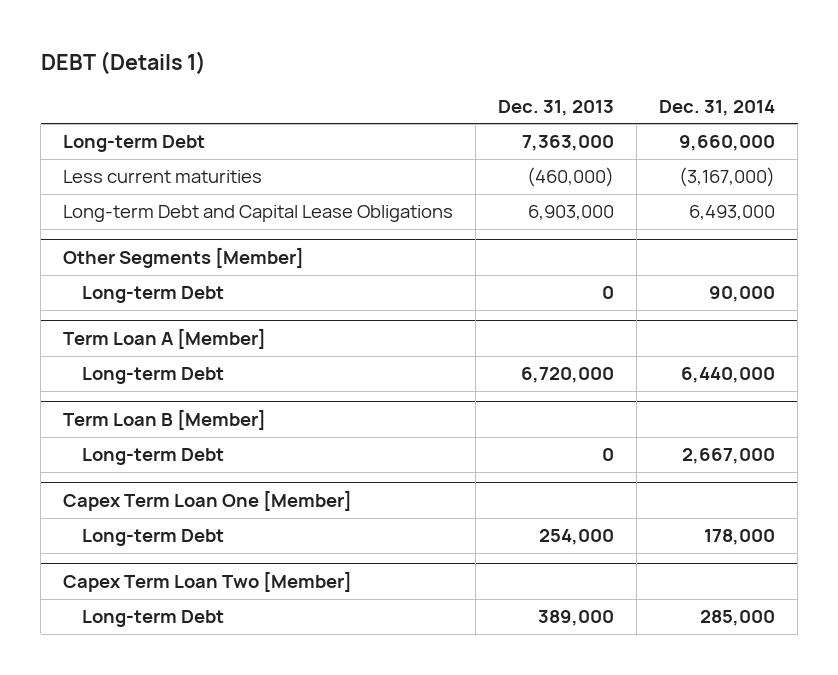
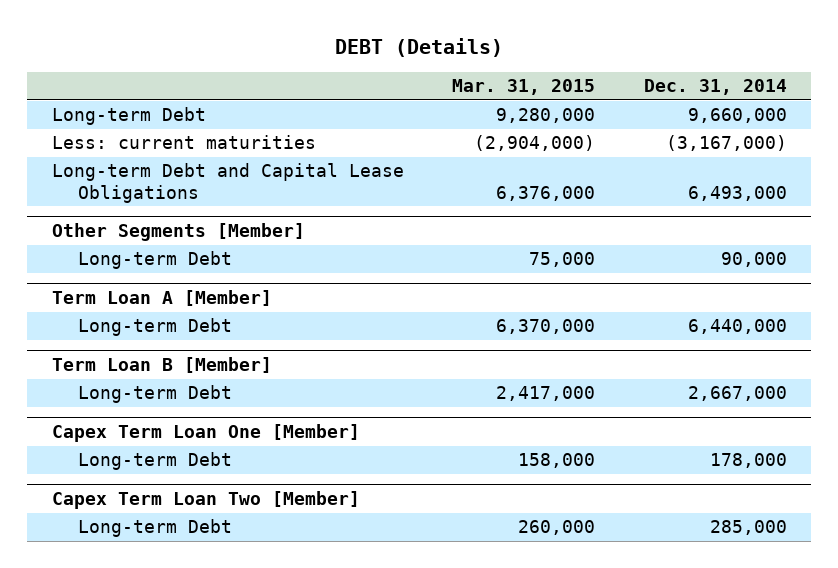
- DEBT (Details 1)
+ DEBT (Details)
- | Dec. 31, 2013 | Dec. 31, 2014
+ | Mar. 31, 2015 | Dec. 31, 2014
- Less current maturities | (460,000) | (3,167,000)
+ Less: current maturities | (2,904,000) | (3,167,000)

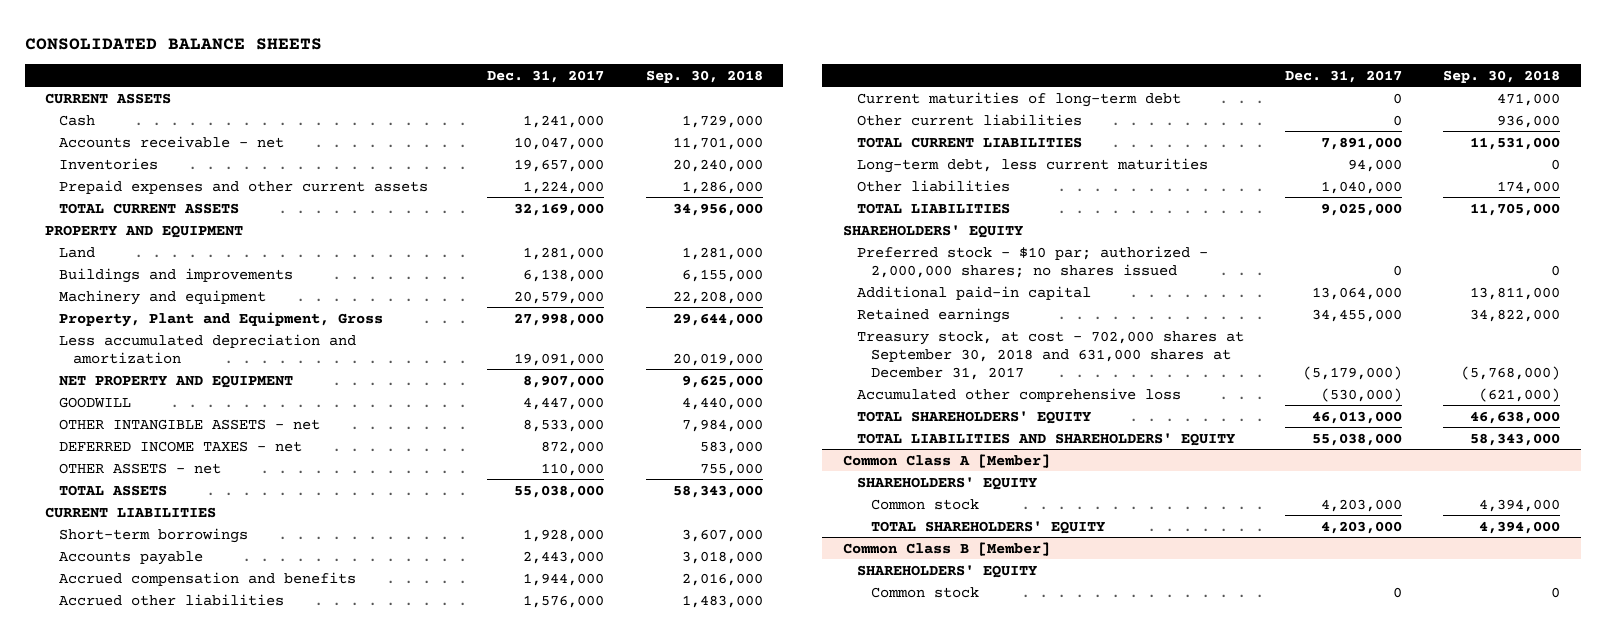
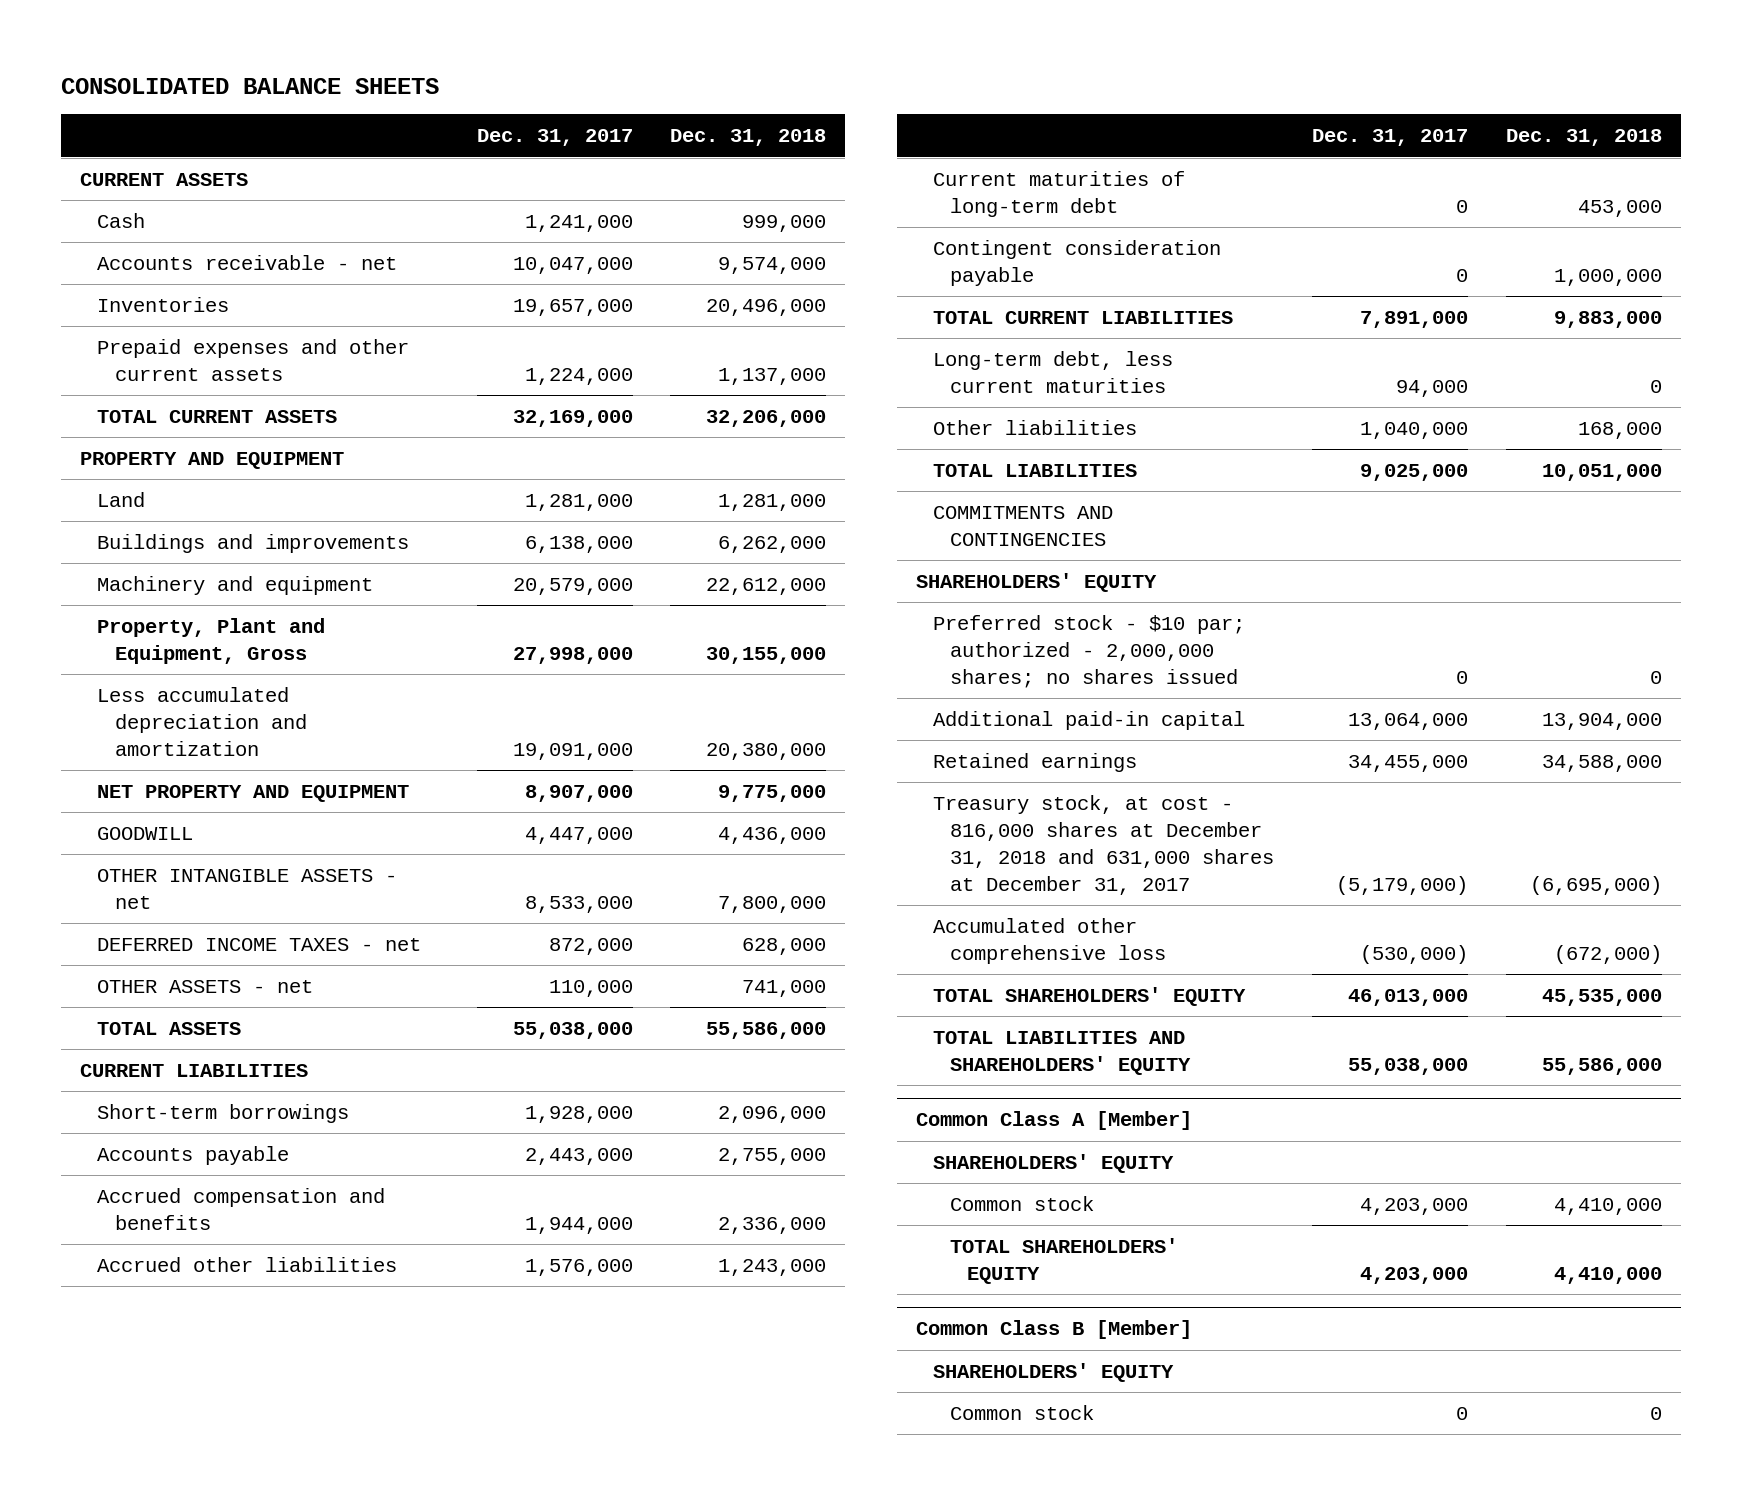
- | Dec. 31, 2017 | Sep. 30, 2018
+ | Dec. 31, 2017 | Dec. 31, 2018
- Other current liabilities | 0 | 936,000
+ Contingent consideration payable | 0 | 1,000,000
+ COMMITMENTS AND CONTINGENCIES
- Treasury stock, at cost - 702,000 shares at September 30, 2018 and 631,000 shares at December 31, 2017 | (5,179,000) | (5,768,000)
+ Treasury stock, at cost - 816,000 shares at December 31, 2018 and 631,000 shares at December 31, 2017 | (5,179,000) | (6,695,000)

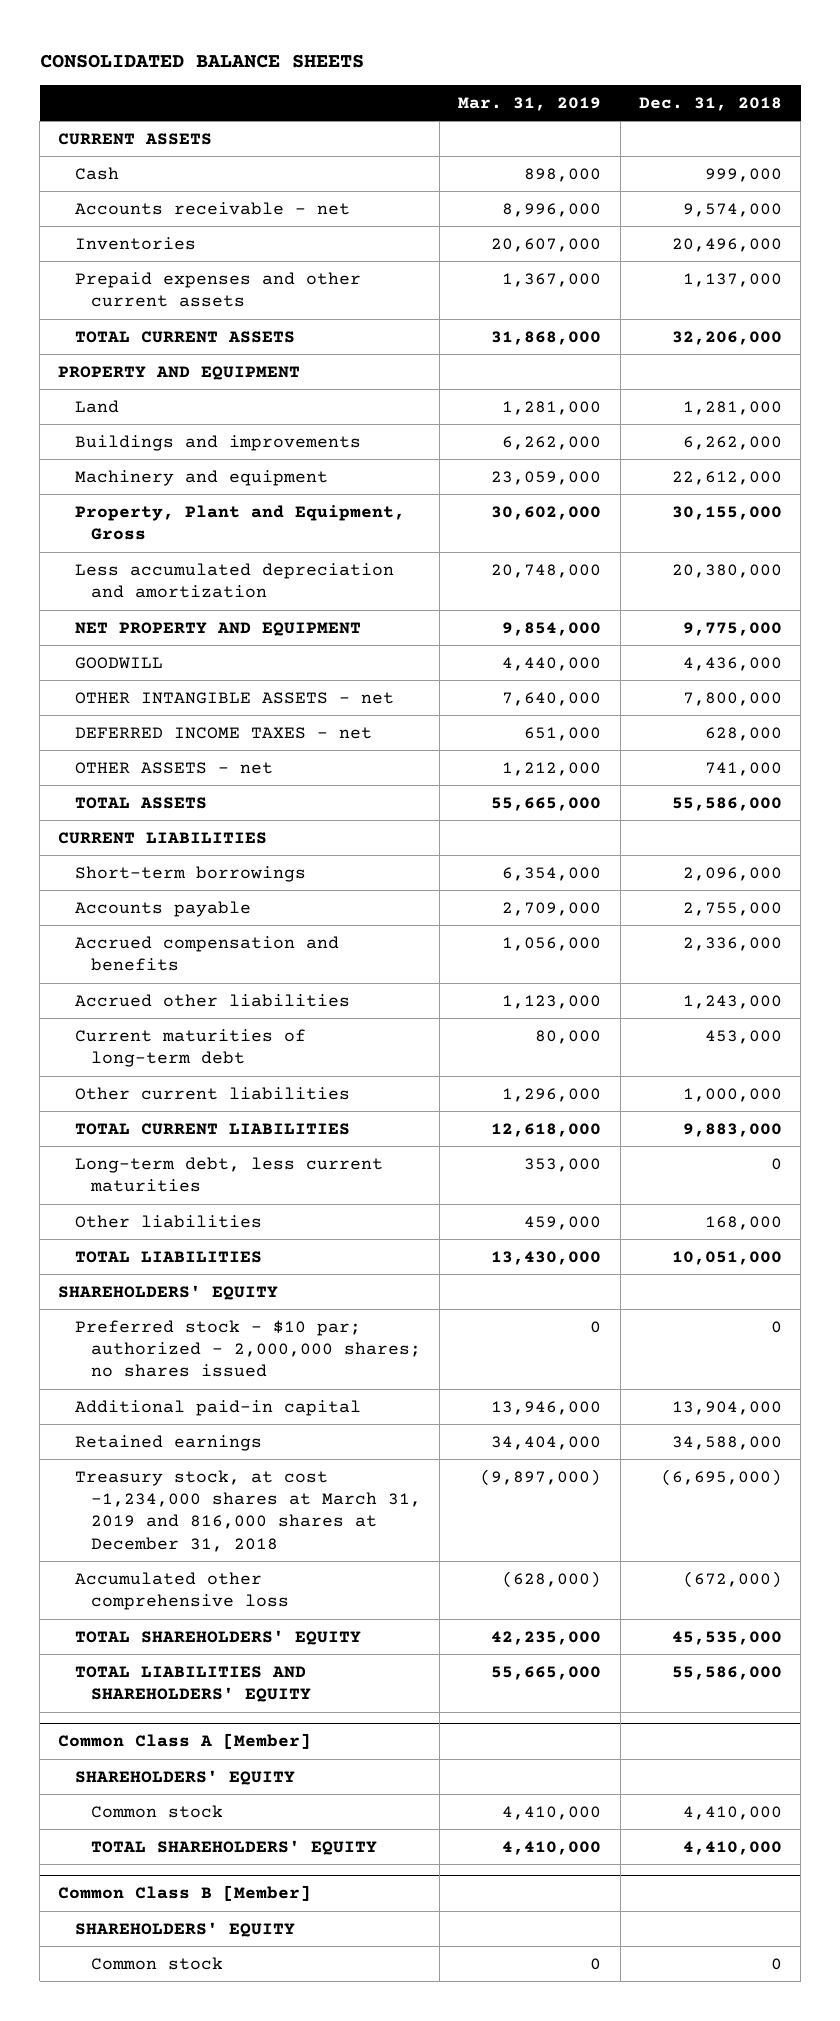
- | Dec. 31, 2017 | Dec. 31, 2018
+ | Mar. 31, 2019 | Dec. 31, 2018
- Contingent consideration payable | 0 | 1,000,000
+ Other current liabilities | 1,296,000 | 1,000,000
- COMMITMENTS AND CONTINGENCIES
- Treasury stock, at cost - 816,000 shares at December 31, 2018 and 631,000 shares at December 31, 2017 | (5,179,000) | (6,695,000)
+ Treasury stock, at cost -1,234,000 shares at March 31, 2019 and 816,000 shares at December 31, 2018 | (9,897,000) | (6,695,000)

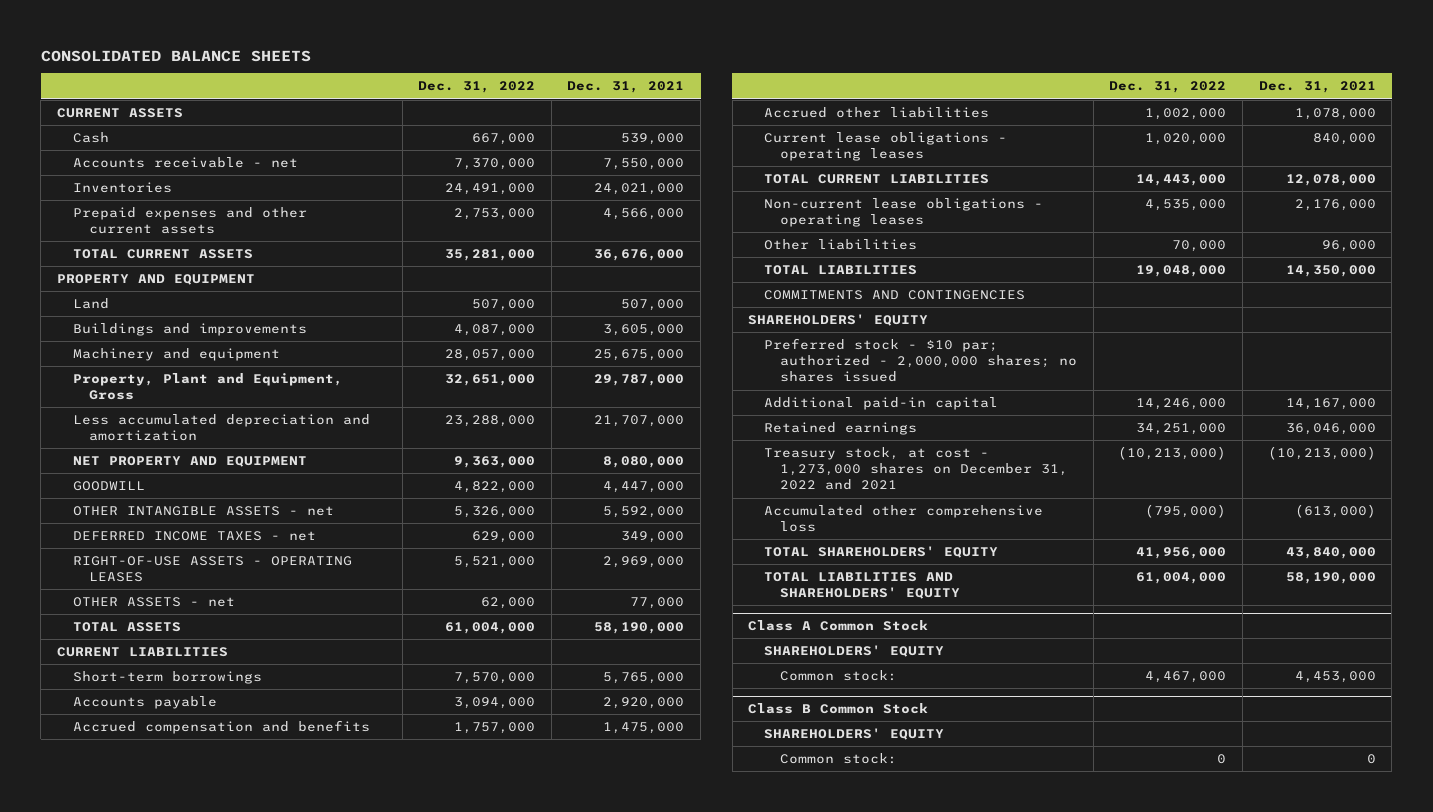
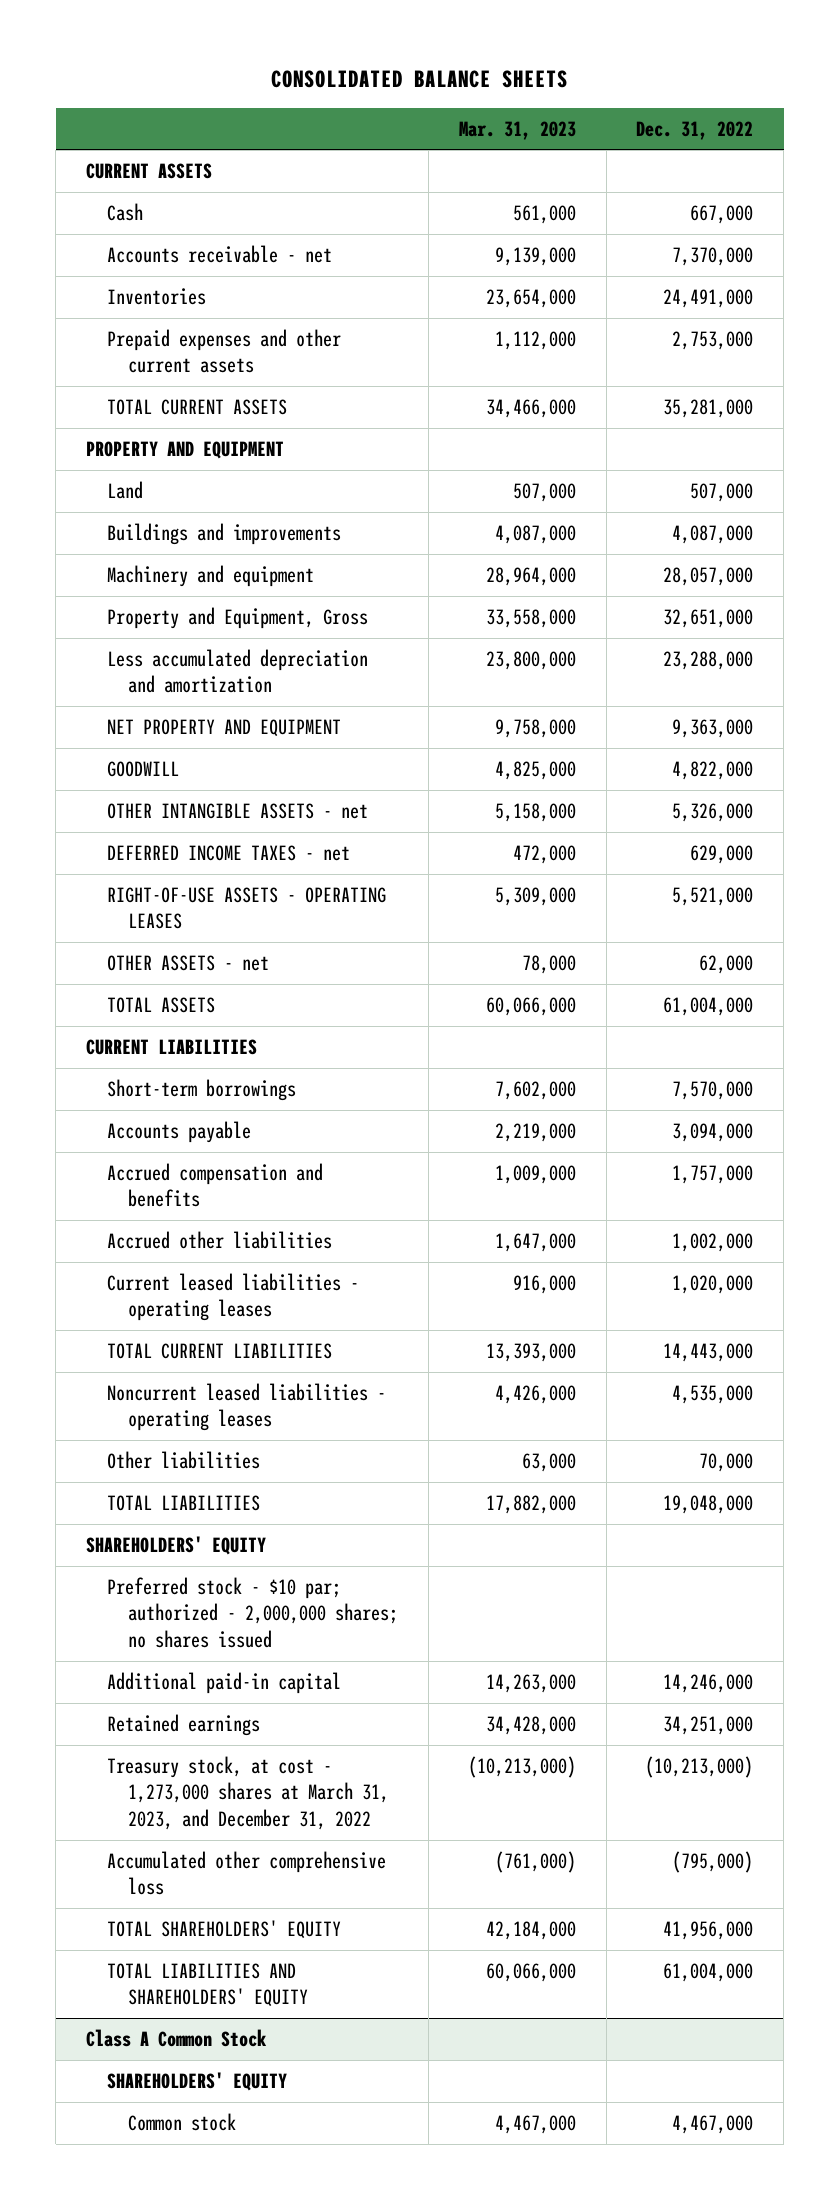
- | Dec. 31, 2022 | Dec. 31, 2021
+ | Mar. 31, 2023 | Dec. 31, 2022
- Property, Plant and Equipment, Gross | 32,651,000 | 29,787,000
+ Property and Equipment, Gross | 33,558,000 | 32,651,000
- Current lease obligations - operating leases | 1,020,000 | 840,000
+ Current leased liabilities - operating leases | 916,000 | 1,020,000
- Non-current lease obligations - operating leases | 4,535,000 | 2,176,000
+ Noncurrent leased liabilities - operating leases | 4,426,000 | 4,535,000
- COMMITMENTS AND CONTINGENCIES
- Treasury stock, at cost - 1,273,000 shares on December 31, 2022 and 2021 | (10,213,000) | (10,213,000)
+ Treasury stock, at cost - 1,273,000 shares at March 31, 2023, and December 31, 2022 | (10,213,000) | (10,213,000)
@ Class A Common Stock
- Common stock: | 4,467,000 | 4,453,000
- Class B Common Stock
- SHAREHOLDERS' EQUITY
- Common stock: | 0 | 0
@ Class A Common Stock
+ Common stock | 4,467,000 | 4,467,000

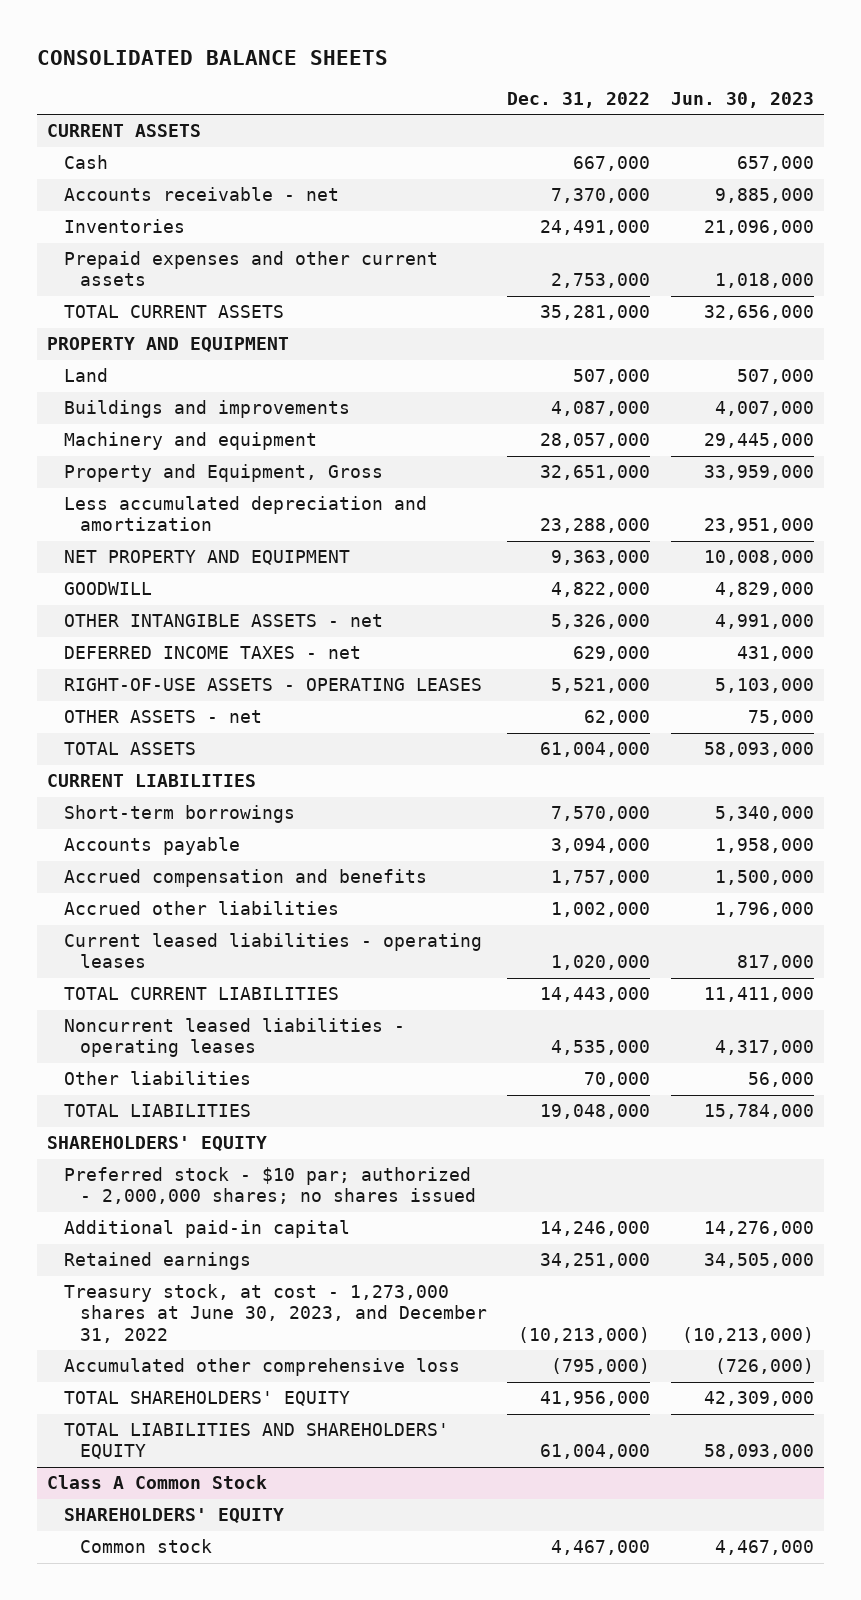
- | Mar. 31, 2023 | Dec. 31, 2022
+ | Dec. 31, 2022 | Jun. 30, 2023
- Treasury stock, at cost - 1,273,000 shares at March 31, 2023, and December 31, 2022 | (10,213,000) | (10,213,000)
+ Treasury stock, at cost - 1,273,000 shares at June 30, 2023, and December 31, 2022 | (10,213,000) | (10,213,000)

